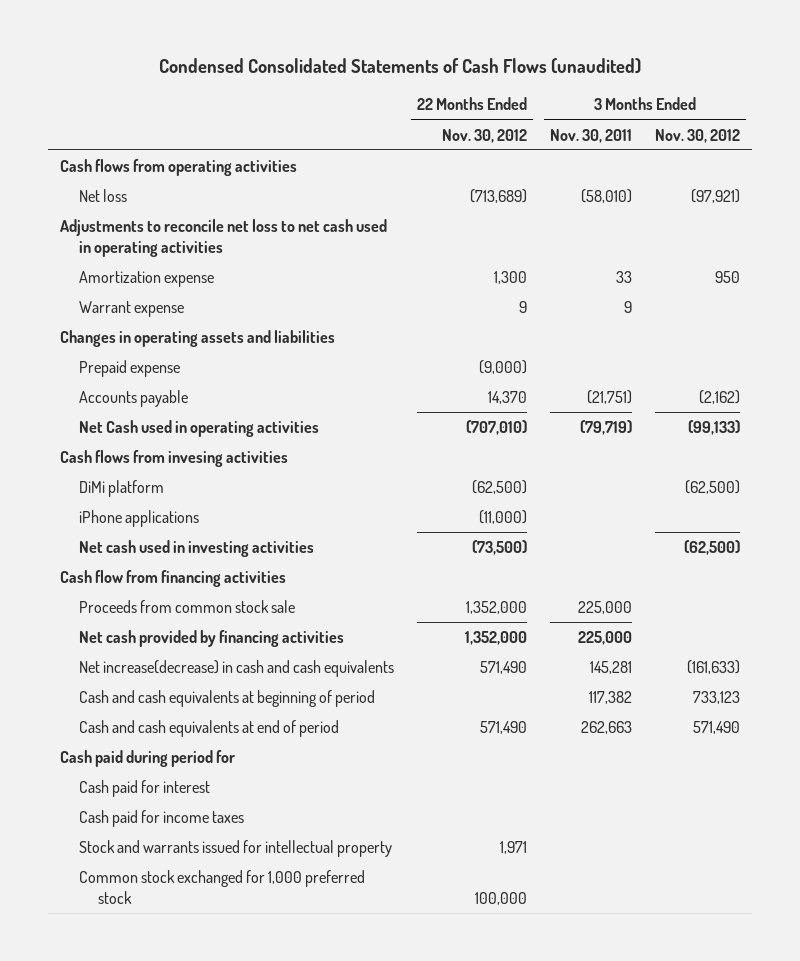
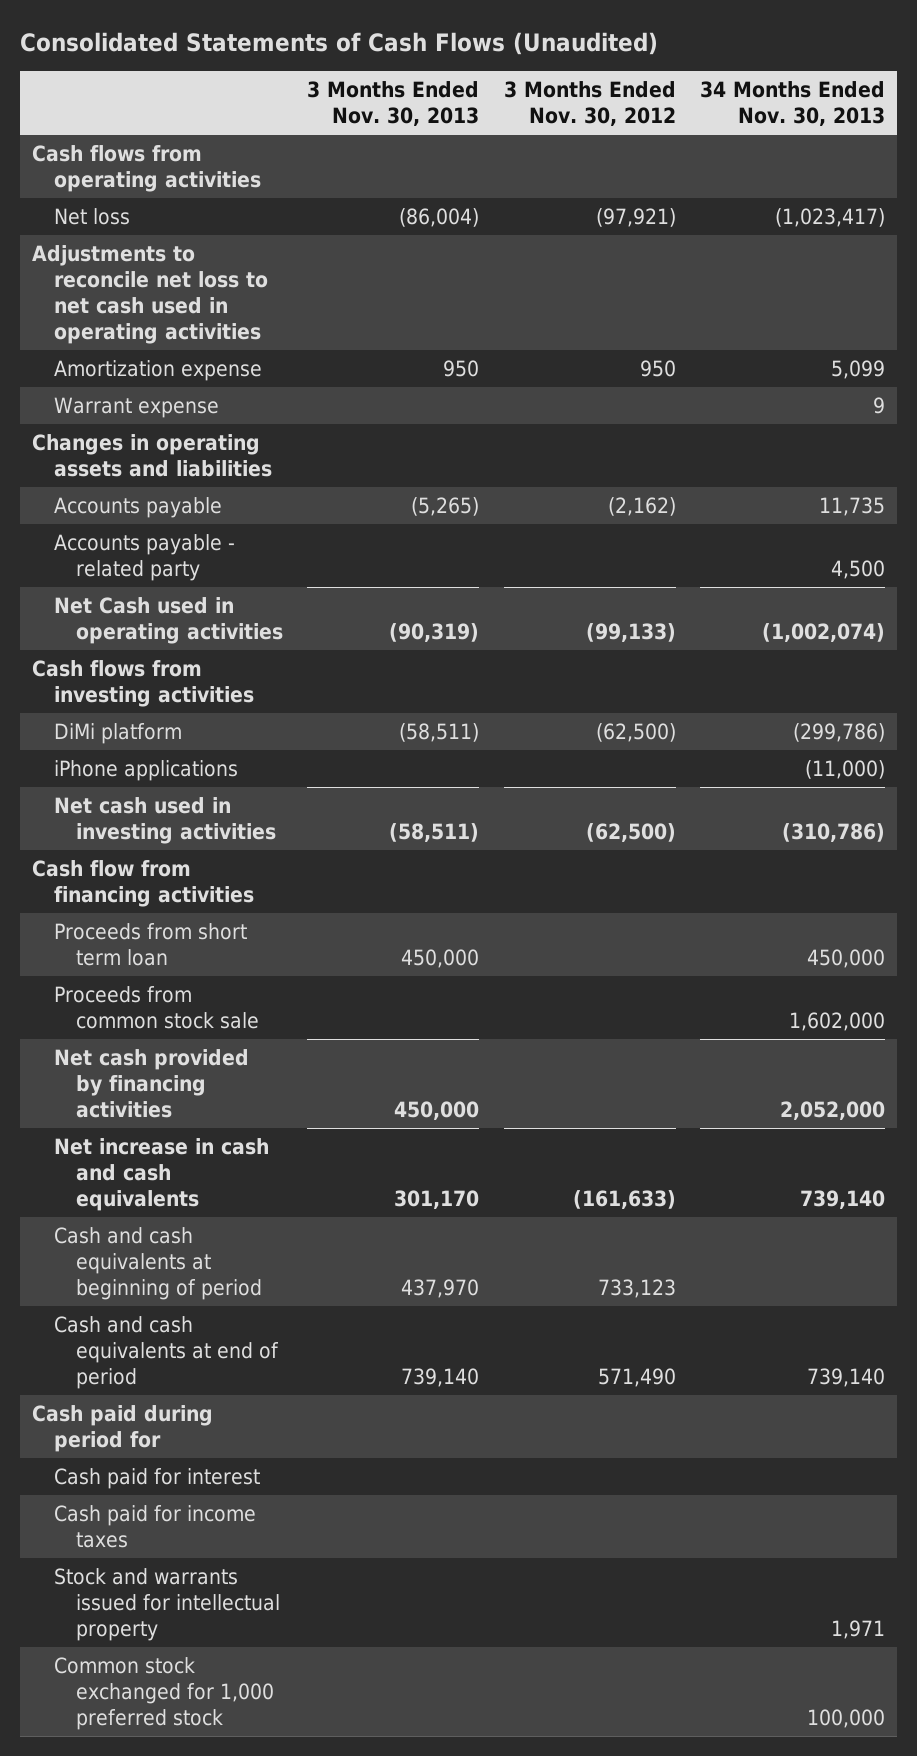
- Condensed Consolidated Statements of Cash Flows (unaudited)
+ Consolidated Statements of Cash Flows (Unaudited)
- | 22 Months Ended Nov. 30, 2012 | 3 Months Ended Nov. 30, 2011 | 3 Months Ended Nov. 30, 2012
+ | 3 Months Ended Nov. 30, 2013 | 3 Months Ended Nov. 30, 2012 | 34 Months Ended Nov. 30, 2013
- Prepaid expense | (9,000) | |
+ Accounts payable - related party | | | 4,500
- Cash flows from invesing activities
+ Cash flows from investing activities
+ Proceeds from short term loan | 450,000 | | 450,000
- Net increase(decrease) in cash and cash equivalents | 571,490 | 145,281 | (161,633)
+ Net increase in cash and cash equivalents | 301,170 | (161,633) | 739,140

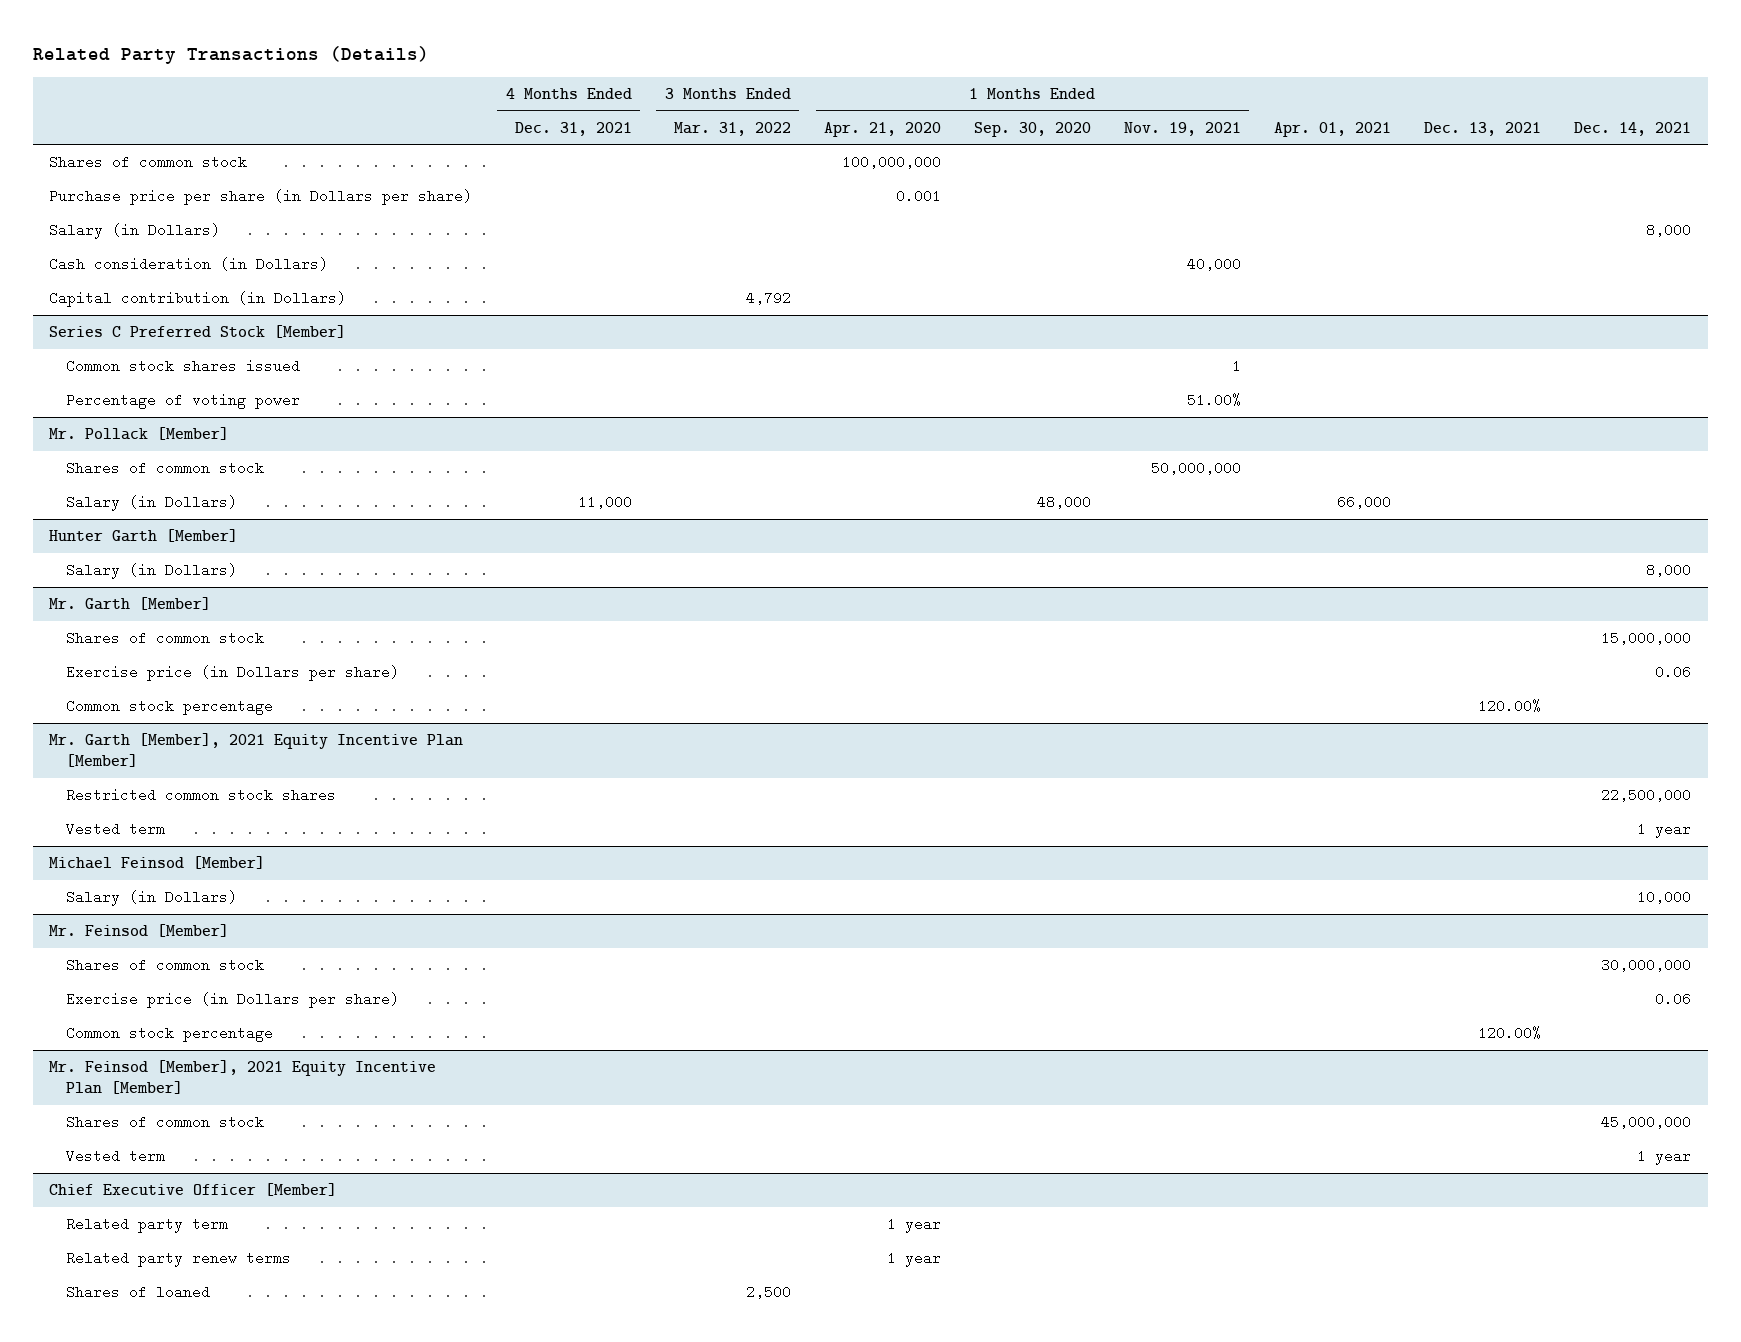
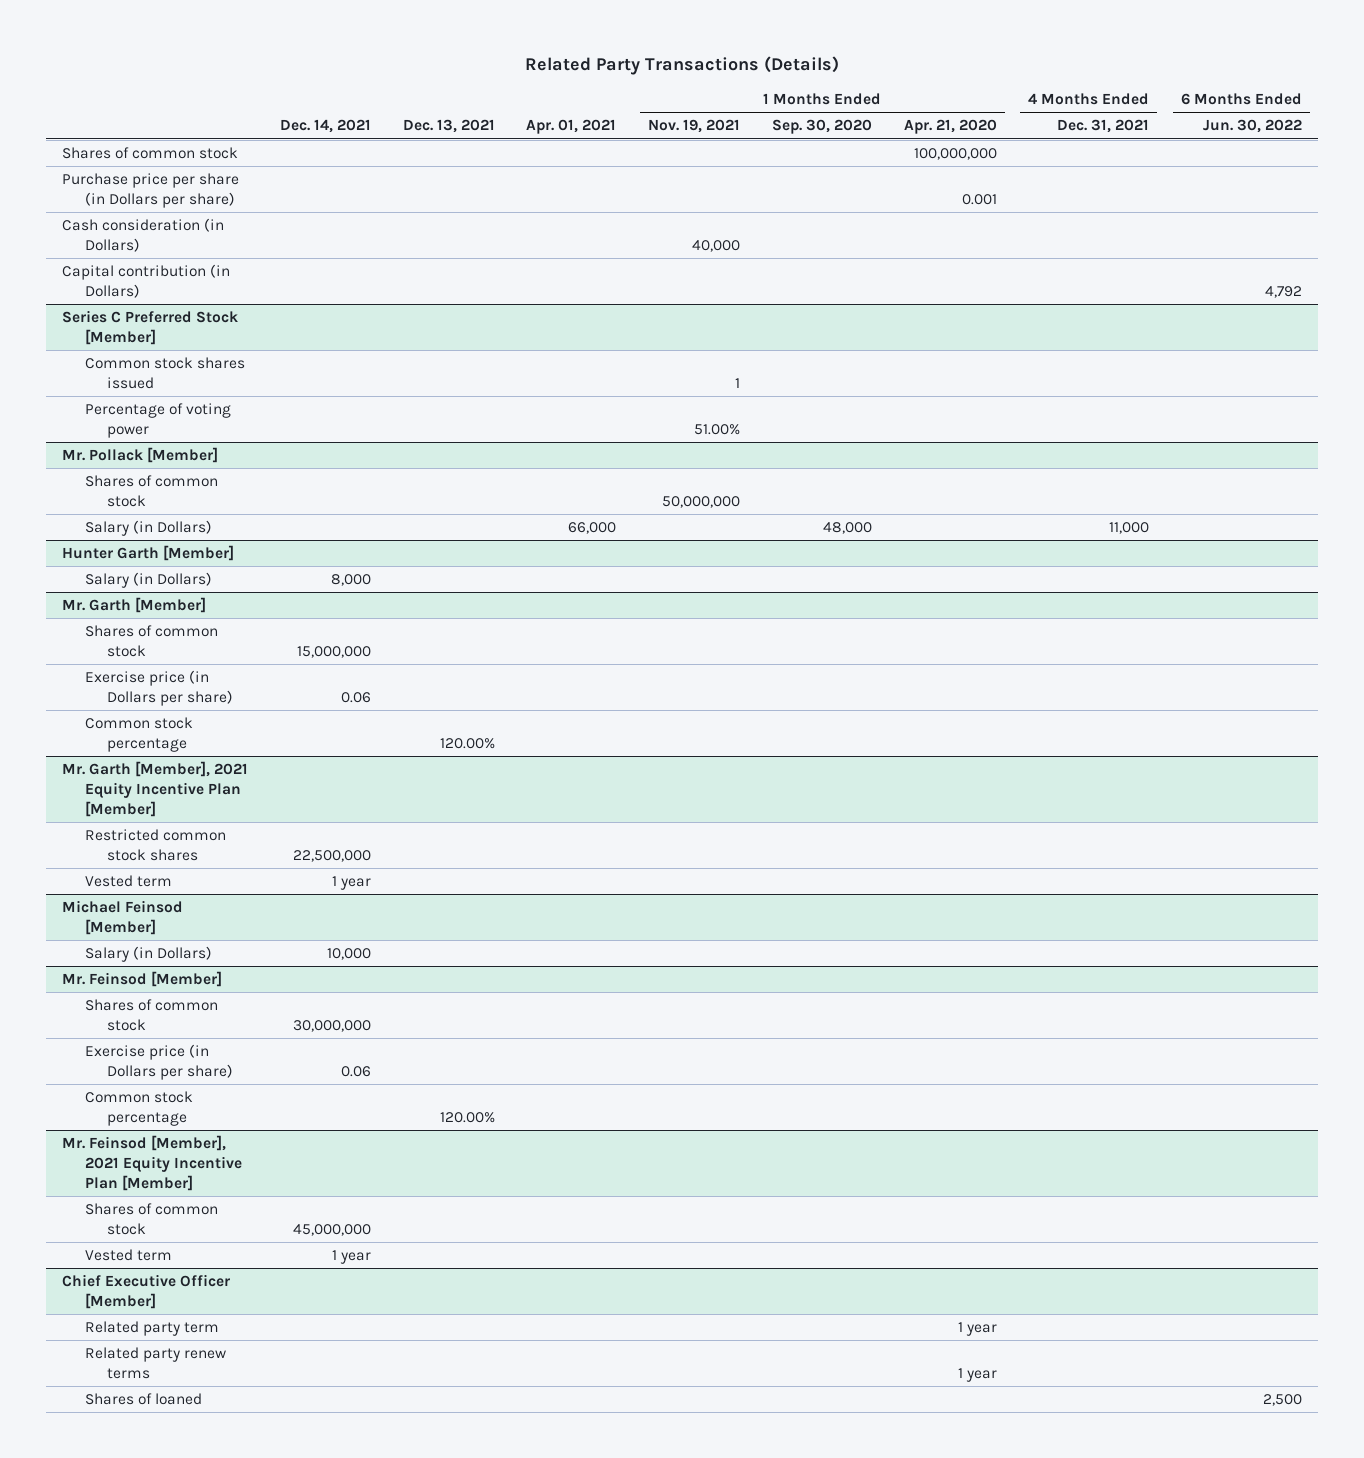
- | 4 Months Ended Dec. 31, 2021 | 3 Months Ended Mar. 31, 2022 | 1 Months Ended Apr. 21, 2020 | 1 Months Ended Sep. 30, 2020 | 1 Months Ended Nov. 19, 2021 | Apr. 01, 2021 | Dec. 13, 2021 | Dec. 14, 2021
+ | Dec. 14, 2021 | Dec. 13, 2021 | Apr. 01, 2021 | 1 Months Ended Nov. 19, 2021 | 1 Months Ended Sep. 30, 2020 | 1 Months Ended Apr. 21, 2020 | 4 Months Ended Dec. 31, 2021 | 6 Months Ended Jun. 30, 2022
- Salary (in Dollars) | | | | | | | | 8,000

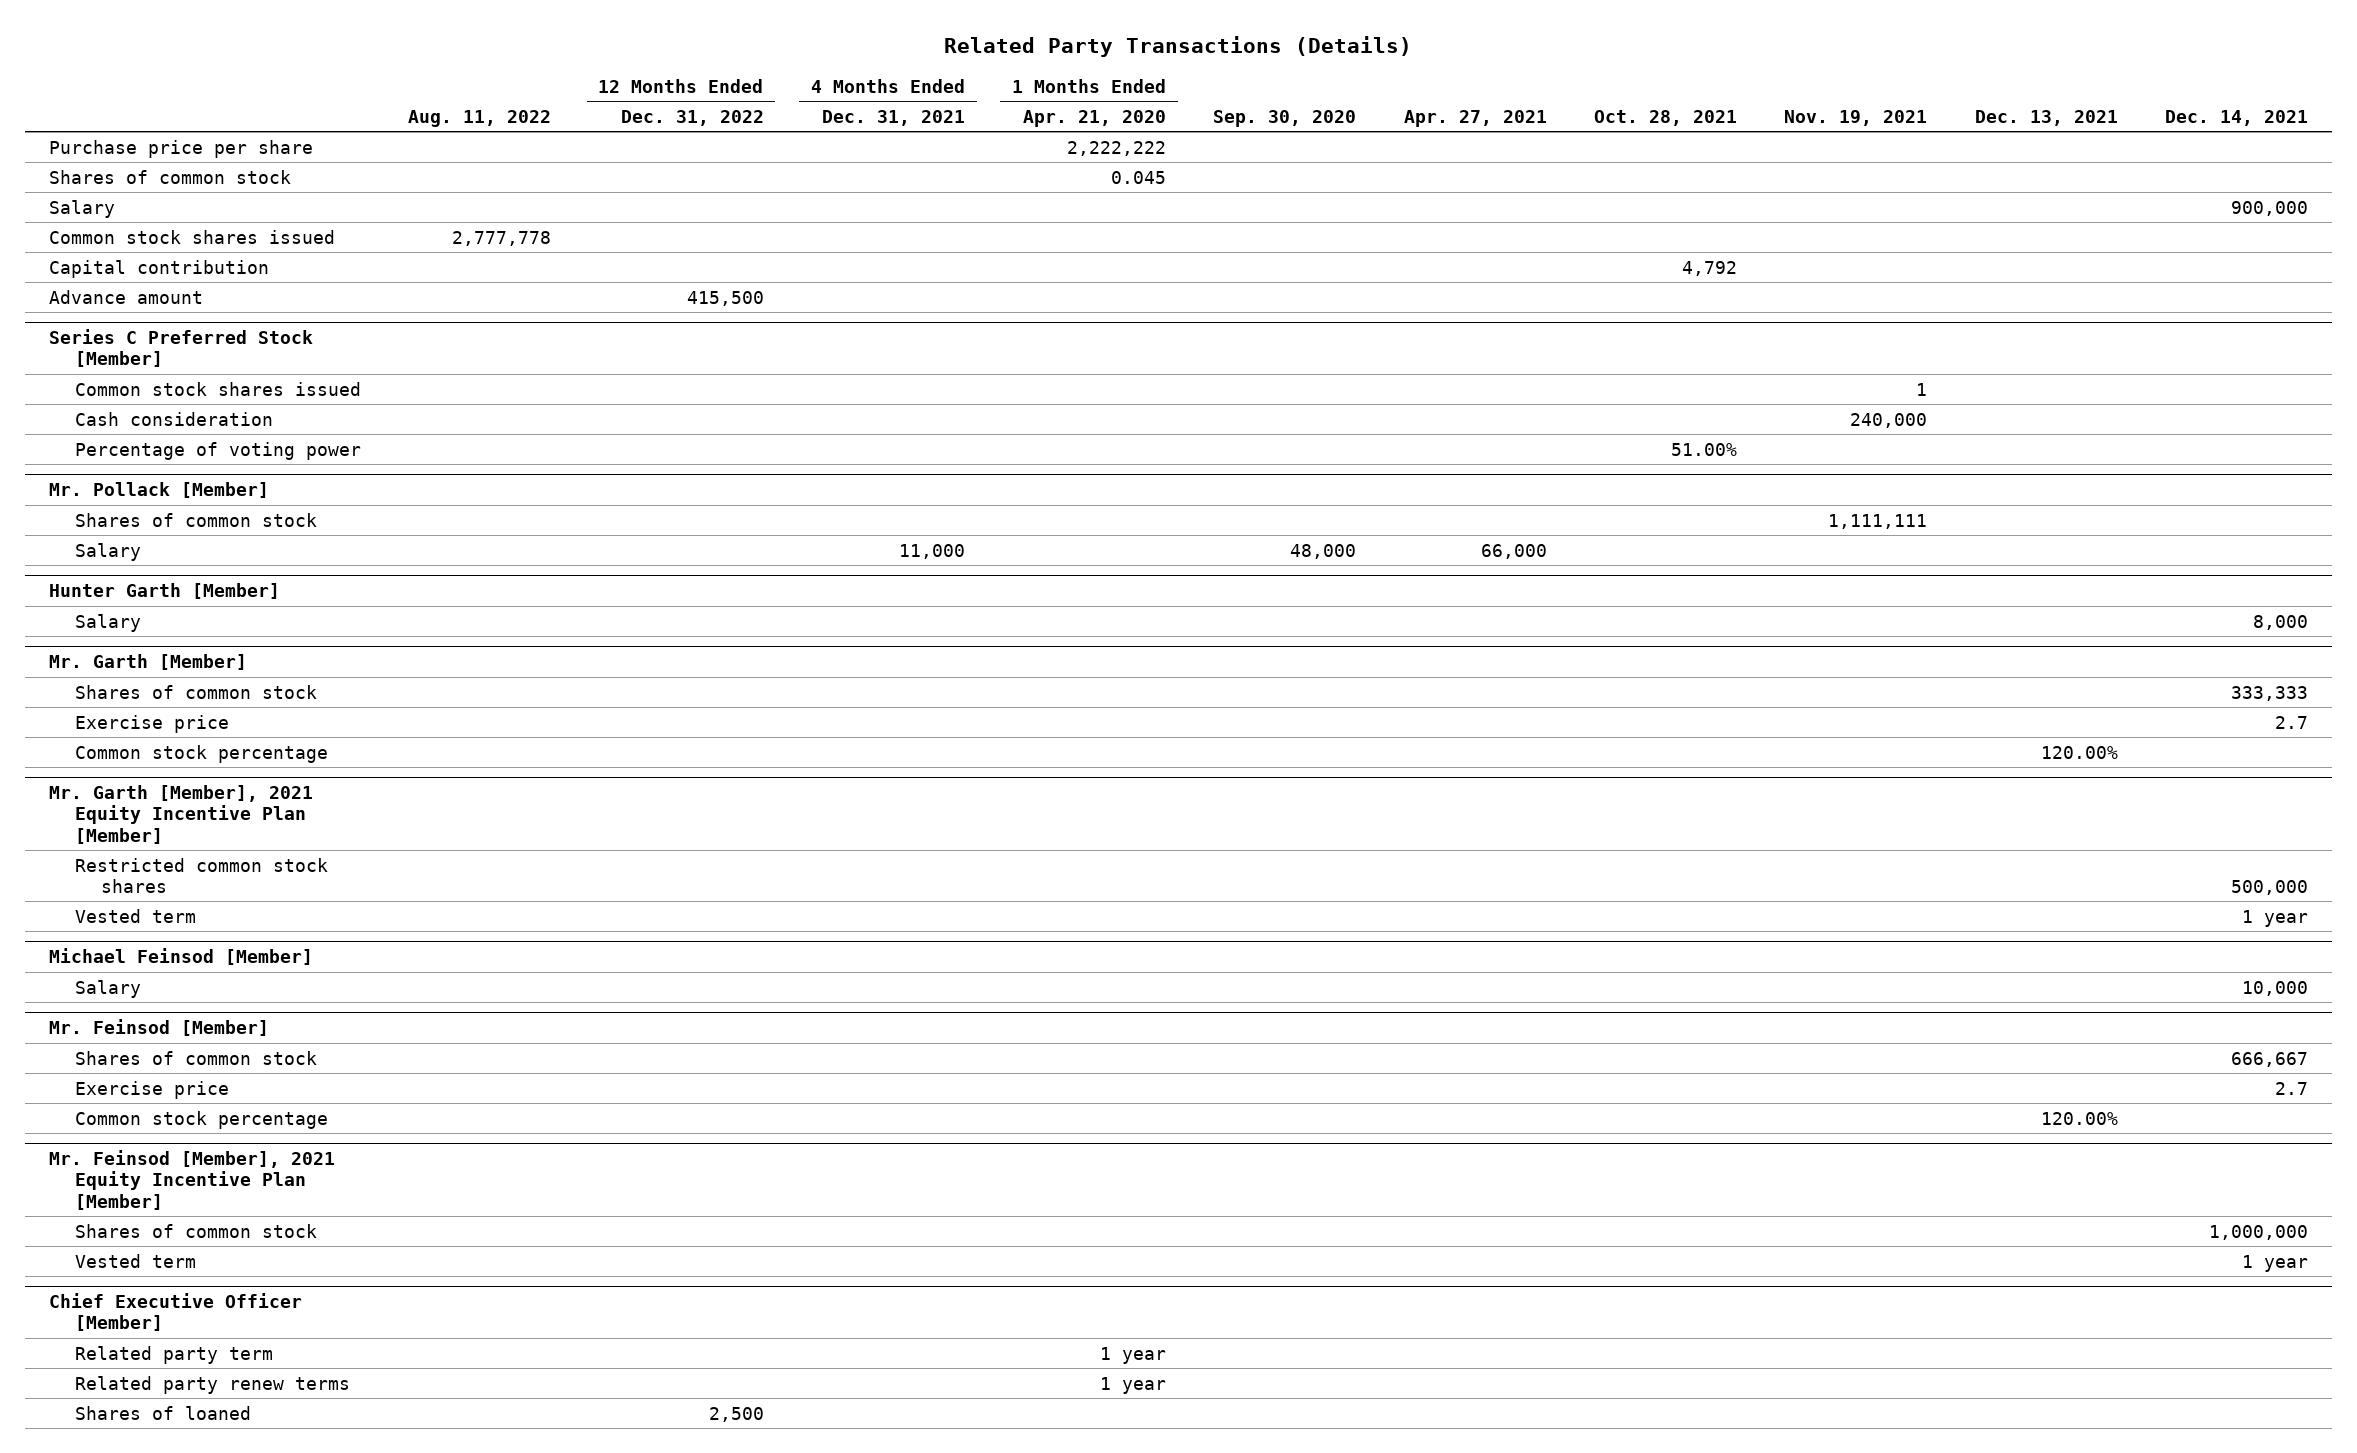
- | Dec. 14, 2021 | Dec. 13, 2021 | Apr. 01, 2021 | 1 Months Ended Nov. 19, 2021 | 1 Months Ended Sep. 30, 2020 | 1 Months Ended Apr. 21, 2020 | 4 Months Ended Dec. 31, 2021 | 6 Months Ended Jun. 30, 2022
+ | Aug. 11, 2022 | 12 Months Ended Dec. 31, 2022 | 4 Months Ended Dec. 31, 2021 | 1 Months Ended Apr. 21, 2020 | Sep. 30, 2020 | Apr. 27, 2021 | Oct. 28, 2021 | Nov. 19, 2021 | Dec. 13, 2021 | Dec. 14, 2021
- Shares of common stock | | | | | | 100,000,000 | |
- Purchase price per share (in Dollars per share) | | | | | | 0.001 | |
- Cash consideration (in Dollars) | | | | 40,000 | | | |
- Capital contribution (in Dollars) | | | | | | | | 4,792
+ Purchase price per share | | | | 2,222,222 | | | | | |
+ Shares of common stock | | | | 0.045 | | | | | |
+ Salary | | | | | | | | | | 900,000
+ Common stock shares issued | 2,777,778 | | | | | | | | |
+ Capital contribution | | | | | | | 4,792 | | |
+ Advance amount | | 415,500 | | | | | | | |
@ Series C Preferred Stock [Member]
+ Cash consideration | | | | | | | | 240,000 | |
@ Mr. Pollack [Member]
- Salary (in Dollars) | | | 66,000 | | 48,000 | | 11,000 |
+ Salary | | | 11,000 | | 48,000 | 66,000 | | | |
@ Hunter Garth [Member]
- Salary (in Dollars) | 8,000 | | | | | | |
+ Salary | | | | | | | | | | 8,000
@ Mr. Garth [Member]
- Shares of common stock | 15,000,000 | | | | | | |
- Exercise price (in Dollars per share) | 0.06 | | | | | | |
+ Shares of common stock | | | | | | | | | | 333,333
+ Exercise price | | | | | | | | | | 2.7
@ Mr. Garth [Member], 2021 Equity Incentive Plan [Member]
- Restricted common stock shares | 22,500,000 | | | | | | |
+ Restricted common stock shares | | | | | | | | | | 500,000
@ Michael Feinsod [Member]
- Salary (in Dollars) | 10,000 | | | | | | |
+ Salary | | | | | | | | | | 10,000
@ Mr. Feinsod [Member]
- Shares of common stock | 30,000,000 | | | | | | |
- Exercise price (in Dollars per share) | 0.06 | | | | | | |
+ Shares of common stock | | | | | | | | | | 666,667
+ Exercise price | | | | | | | | | | 2.7
@ Mr. Feinsod [Member], 2021 Equity Incentive Plan [Member]
- Shares of common stock | 45,000,000 | | | | | | |
+ Shares of common stock | | | | | | | | | | 1,000,000

